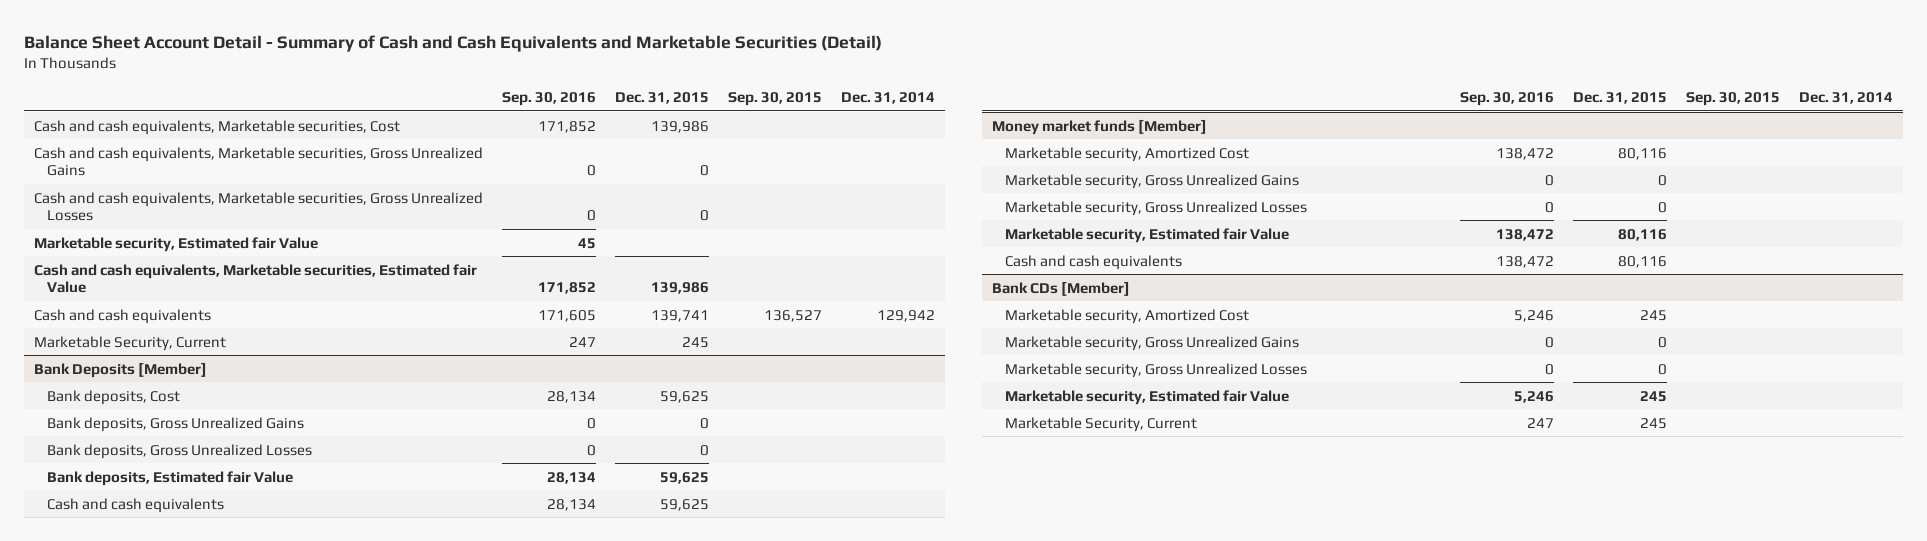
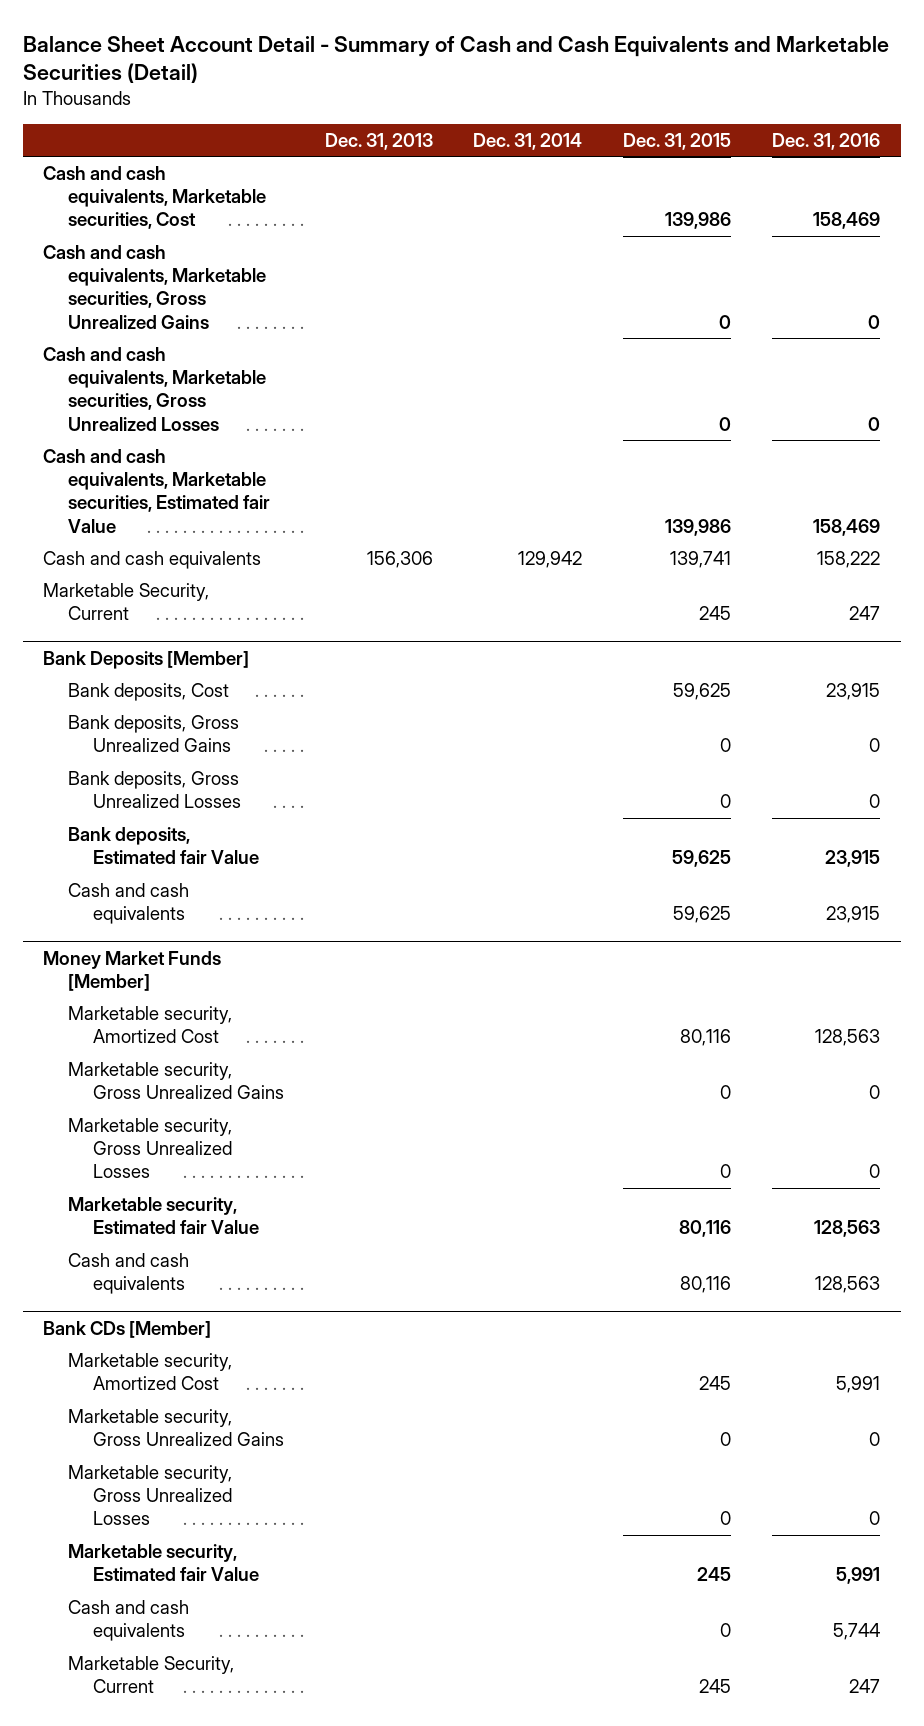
- | Sep. 30, 2016 | Dec. 31, 2015 | Sep. 30, 2015 | Dec. 31, 2014
+ | Dec. 31, 2013 | Dec. 31, 2014 | Dec. 31, 2015 | Dec. 31, 2016
- Marketable security, Estimated fair Value | 45 | | |
- Money market funds [Member]
+ Money Market Funds [Member]
@ Bank CDs [Member]
+ Cash and cash equivalents | | | 0 | 5,744

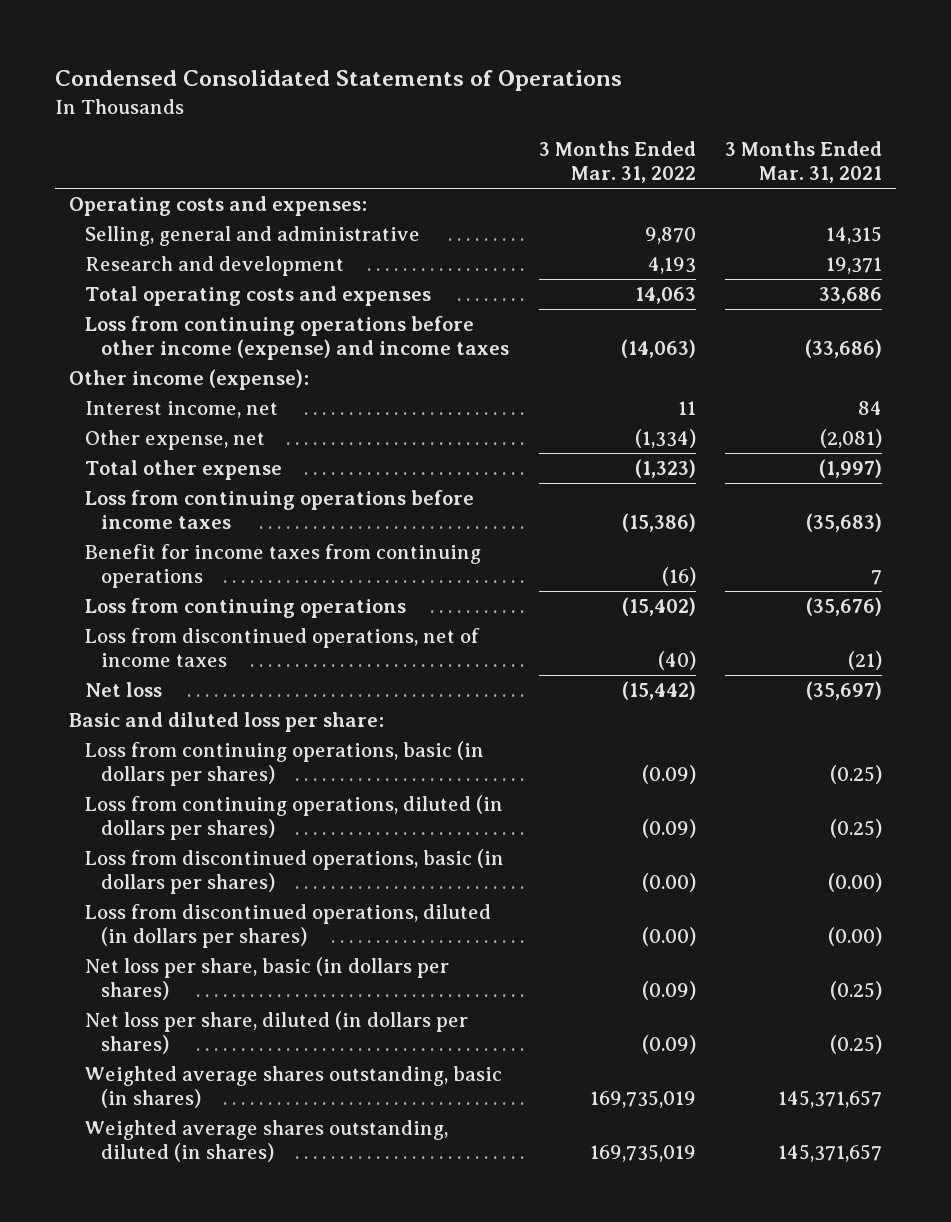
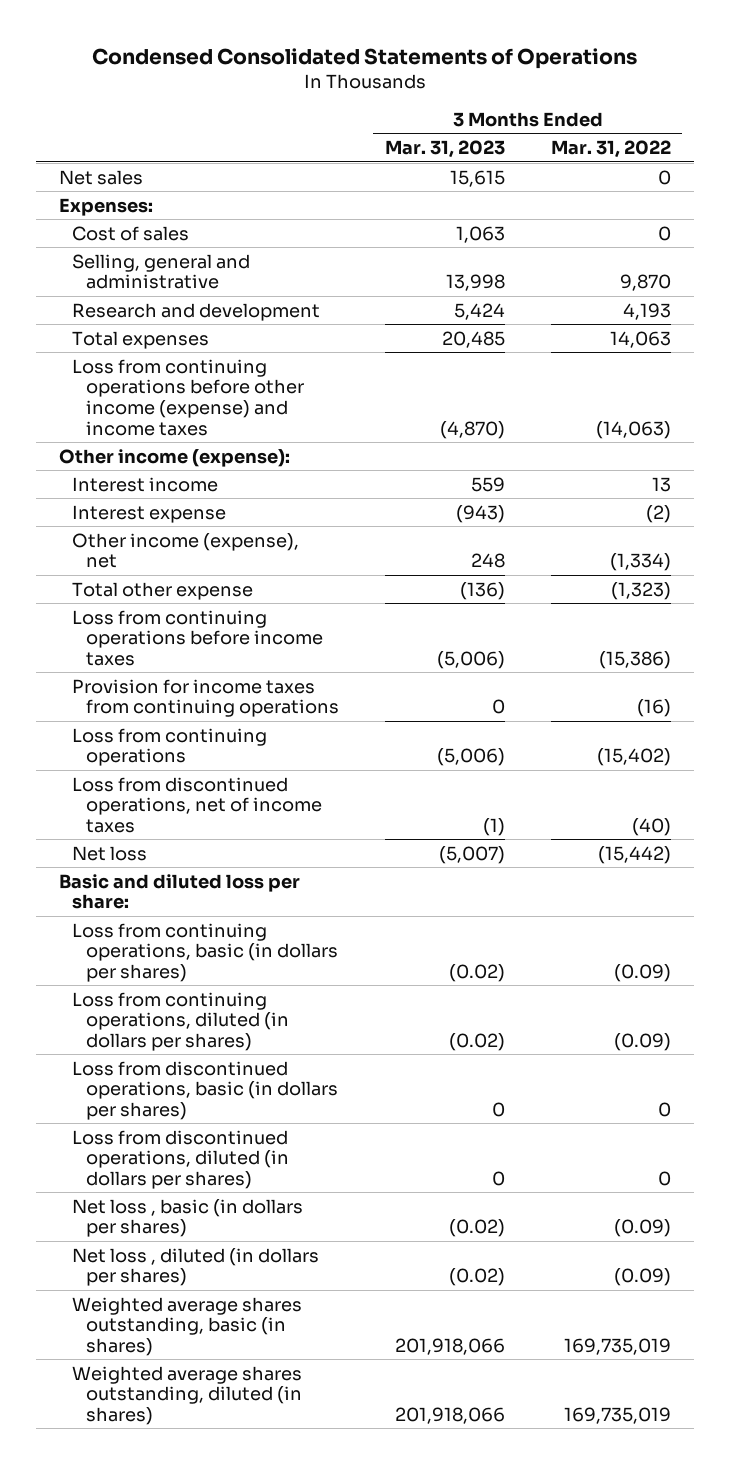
- | 3 Months Ended Mar. 31, 2022 | 3 Months Ended Mar. 31, 2021
+ | 3 Months Ended Mar. 31, 2023 | 3 Months Ended Mar. 31, 2022
- Operating costs and expenses:
+ Net sales | 15,615 | 0
+ Expenses:
+ Cost of sales | 1,063 | 0
- Total operating costs and expenses | 14,063 | 33,686
+ Total expenses | 20,485 | 14,063
- Interest income, net | 11 | 84
- Other expense, net | (1,334) | (2,081)
+ Interest income | 559 | 13
+ Interest expense | (943) | (2)
+ Other income (expense), net | 248 | (1,334)
- Benefit for income taxes from continuing operations | (16) | 7
+ Provision for income taxes from continuing operations | 0 | (16)
- Loss from discontinued operations, basic (in dollars per shares) | (0.00) | (0.00)
- Loss from discontinued operations, diluted (in dollars per shares) | (0.00) | (0.00)
- Net loss per share, basic (in dollars per shares) | (0.09) | (0.25)
- Net loss per share, diluted (in dollars per shares) | (0.09) | (0.25)
+ Loss from discontinued operations, basic (in dollars per shares) | 0 | 0
+ Loss from discontinued operations, diluted (in dollars per shares) | 0 | 0
+ Net loss , basic (in dollars per shares) | (0.02) | (0.09)
+ Net loss , diluted (in dollars per shares) | (0.02) | (0.09)

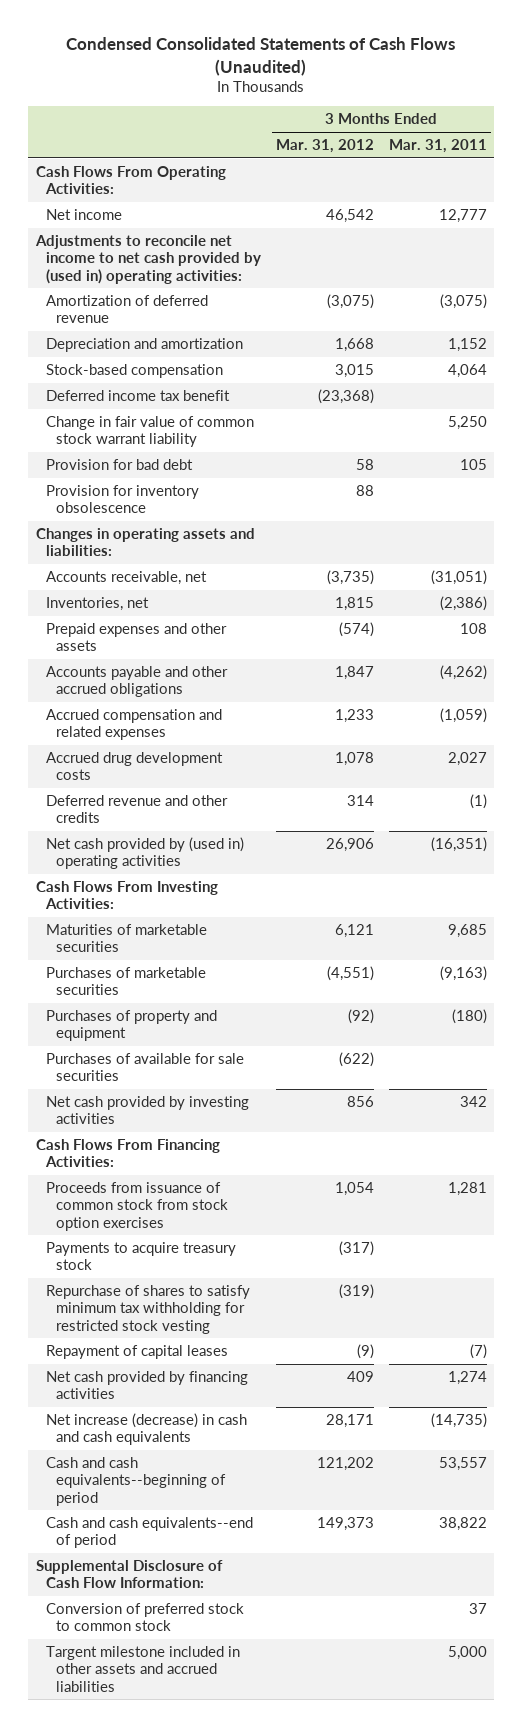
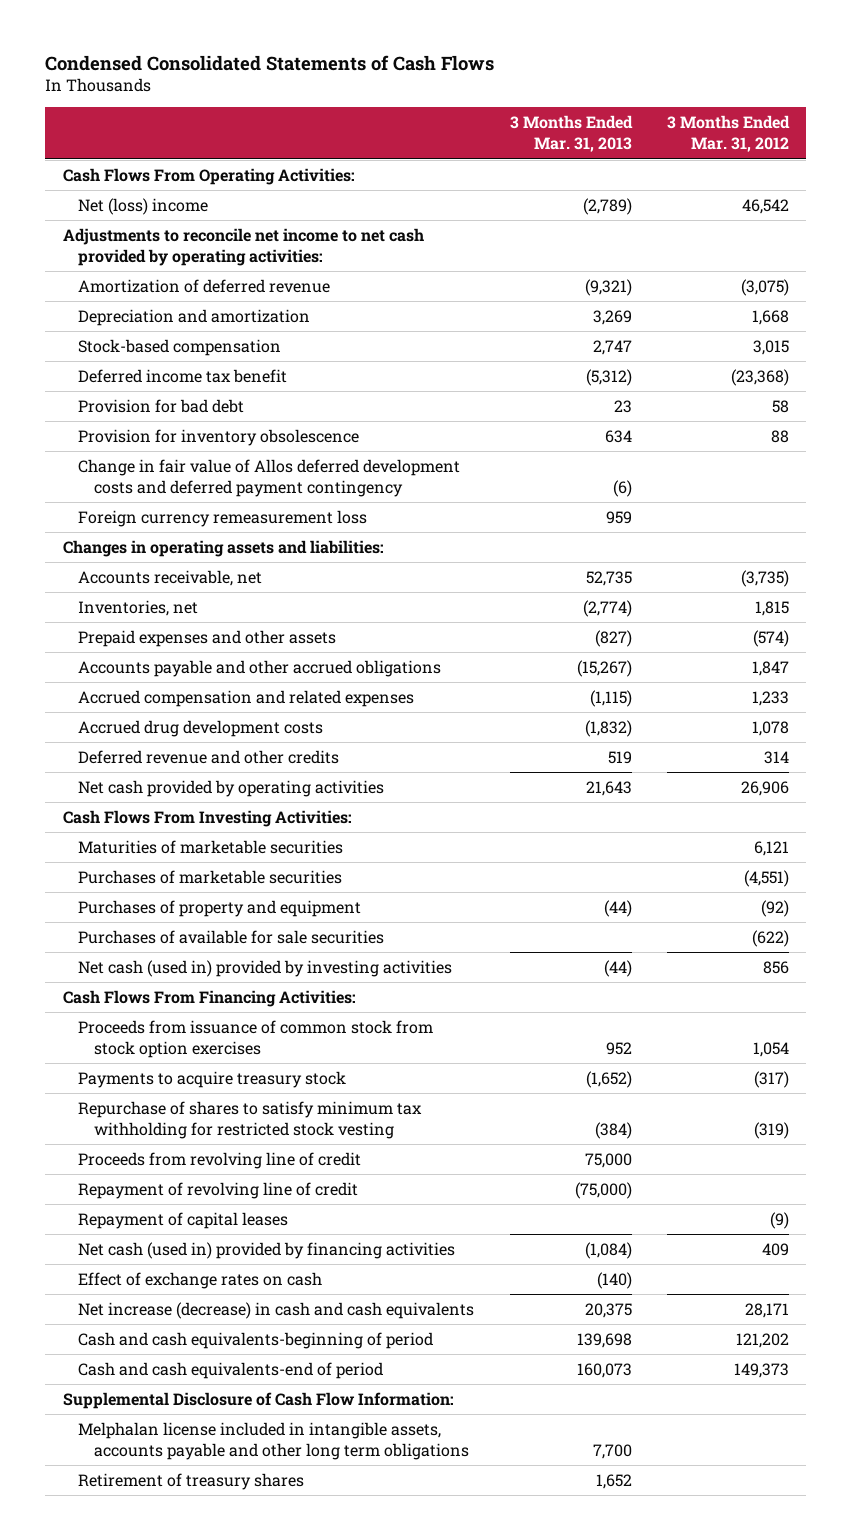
- Condensed Consolidated Statements of Cash Flows (Unaudited)
+ Condensed Consolidated Statements of Cash Flows
- | 3 Months Ended Mar. 31, 2012 | 3 Months Ended Mar. 31, 2011
+ | 3 Months Ended Mar. 31, 2013 | 3 Months Ended Mar. 31, 2012
- Net income | 46,542 | 12,777
- Adjustments to reconcile net income to net cash provided by (used in) operating activities:
+ Net (loss) income | (2,789) | 46,542
+ Adjustments to reconcile net income to net cash provided by operating activities:
- Change in fair value of common stock warrant liability | | 5,250
+ Change in fair value of Allos deferred development costs and deferred payment contingency | (6) |
+ Foreign currency remeasurement loss | 959 |
- Net cash provided by (used in) operating activities | 26,906 | (16,351)
+ Net cash provided by operating activities | 21,643 | 26,906
- Net cash provided by investing activities | 856 | 342
+ Net cash (used in) provided by investing activities | (44) | 856
+ Proceeds from revolving line of credit | 75,000 |
+ Repayment of revolving line of credit | (75,000) |
- Net cash provided by financing activities | 409 | 1,274
+ Net cash (used in) provided by financing activities | (1,084) | 409
+ Effect of exchange rates on cash | (140) |
- Cash and cash equivalents--beginning of period | 121,202 | 53,557
- Cash and cash equivalents--end of period | 149,373 | 38,822
+ Cash and cash equivalents-beginning of period | 139,698 | 121,202
+ Cash and cash equivalents-end of period | 160,073 | 149,373
- Conversion of preferred stock to common stock | | 37
- Targent milestone included in other assets and accrued liabilities | | 5,000
+ Melphalan license included in intangible assets, accounts payable and other long term obligations | 7,700 |
+ Retirement of treasury shares | 1,652 |

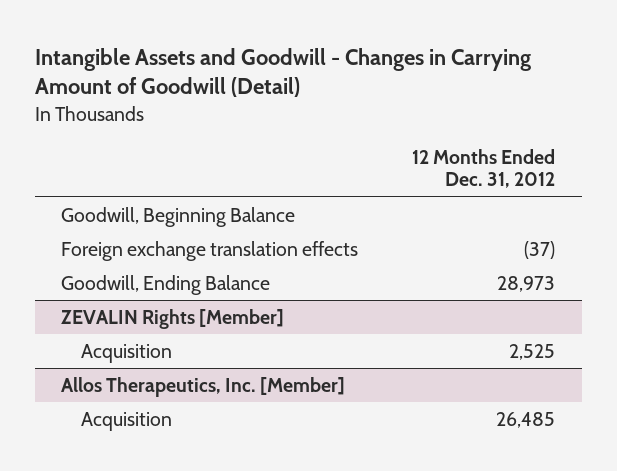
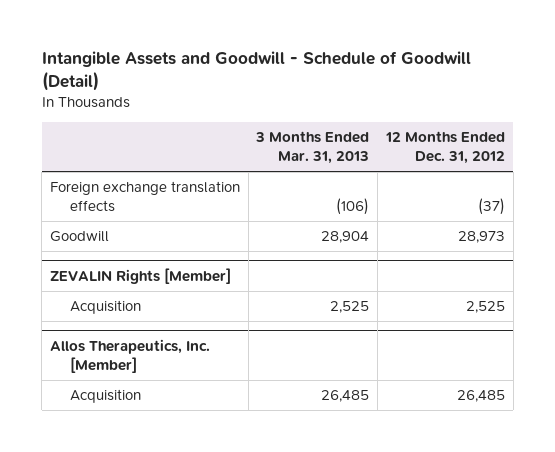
- Intangible Assets and Goodwill - Changes in Carrying Amount of Goodwill (Detail)
+ Intangible Assets and Goodwill - Schedule of Goodwill (Detail)
- | 12 Months Ended Dec. 31, 2012
+ | 3 Months Ended Mar. 31, 2013 | 12 Months Ended Dec. 31, 2012
- Goodwill, Beginning Balance
- Goodwill, Ending Balance | 28,973
+ Goodwill | 28,904 | 28,973

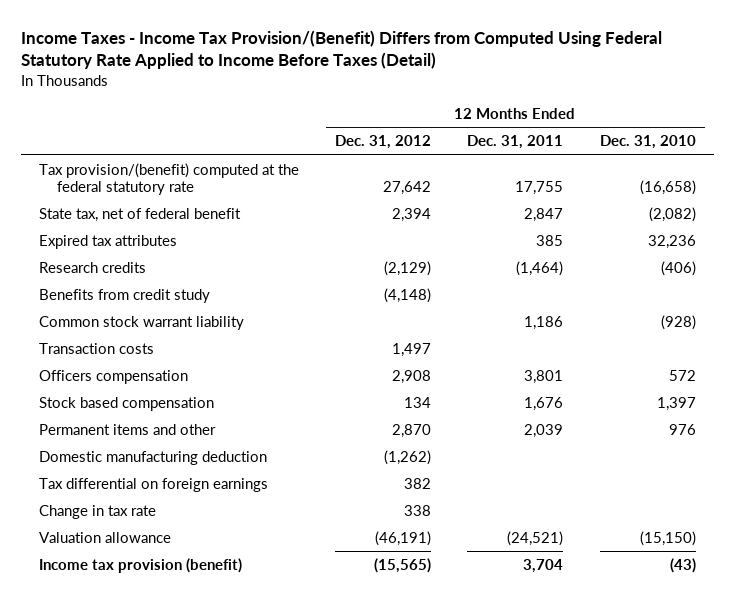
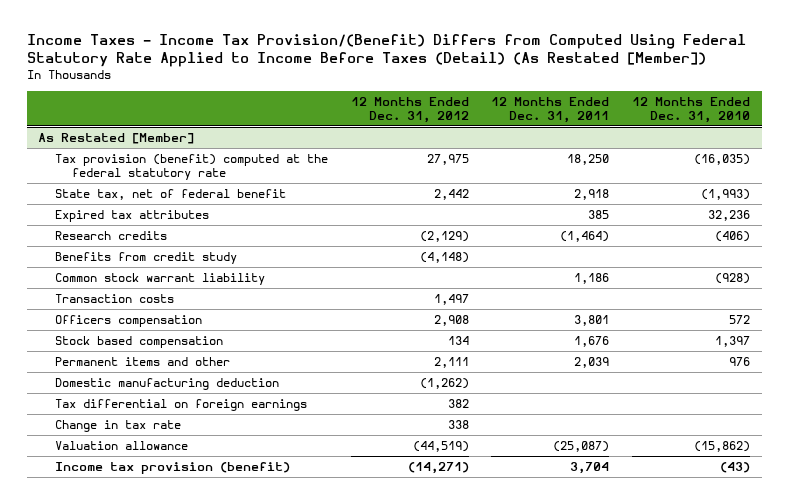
- Income Taxes - Income Tax Provision/(Benefit) Differs from Computed Using Federal Statutory Rate Applied to Income Before Taxes (Detail)
+ Income Taxes - Income Tax Provision/(Benefit) Differs from Computed Using Federal Statutory Rate Applied to Income Before Taxes (Detail) (As Restated [Member])
- Tax provision/(benefit) computed at the federal statutory rate | 27,642 | 17,755 | (16,658)
- State tax, net of federal benefit | 2,394 | 2,847 | (2,082)
+ As Restated [Member]
+ Tax provision (benefit) computed at the federal statutory rate | 27,975 | 18,250 | (16,035)
+ State tax, net of federal benefit | 2,442 | 2,918 | (1,993)
- Permanent items and other | 2,870 | 2,039 | 976
+ Permanent items and other | 2,111 | 2,039 | 976
- Valuation allowance | (46,191) | (24,521) | (15,150)
- Income tax provision (benefit) | (15,565) | 3,704 | (43)
+ Valuation allowance | (44,519) | (25,087) | (15,862)
+ Income tax provision (benefit) | (14,271) | 3,704 | (43)

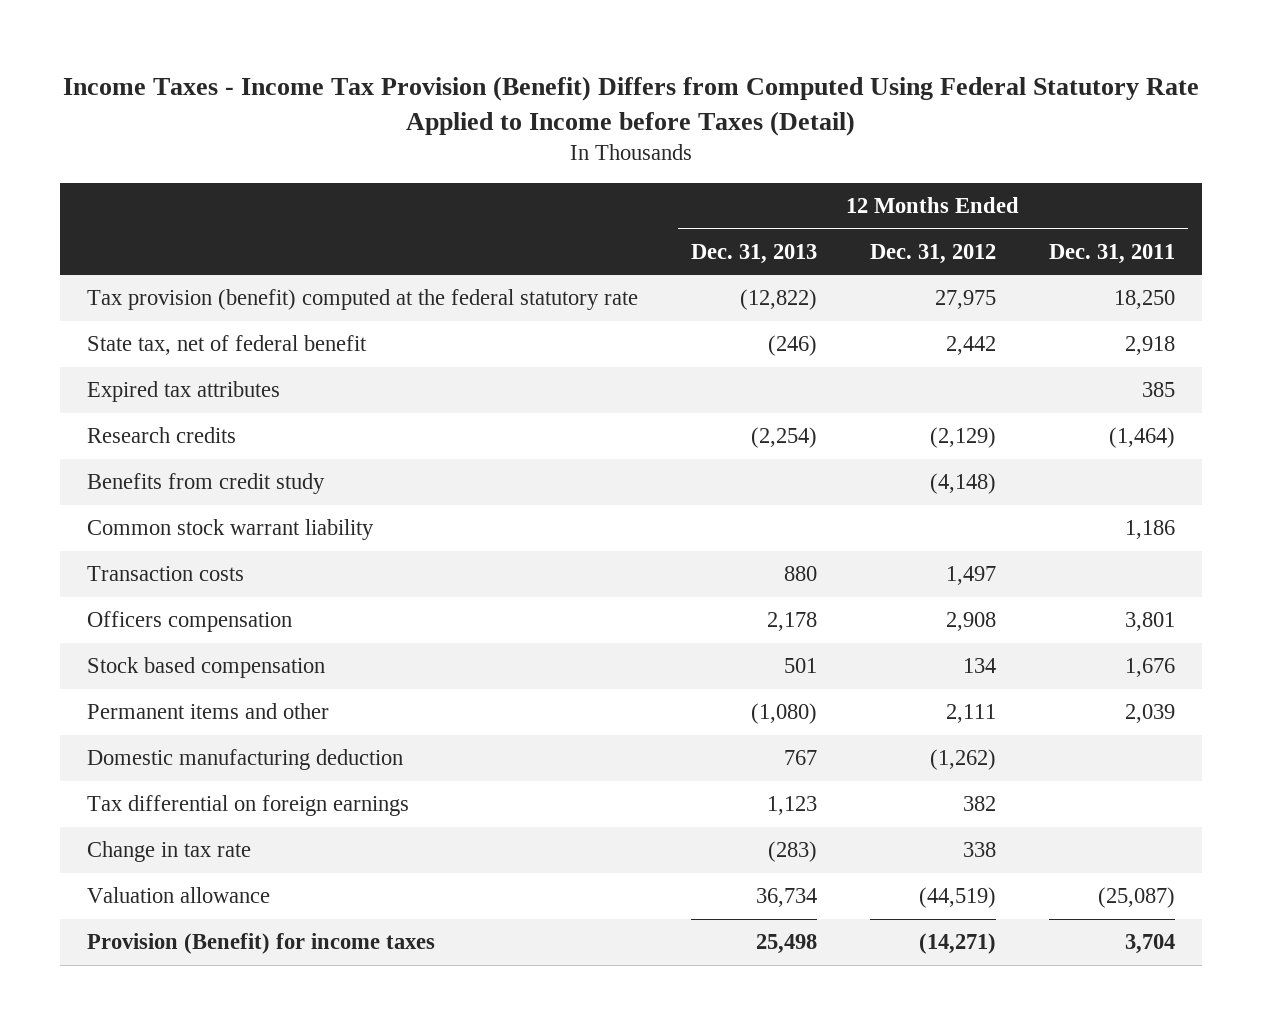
- Income Taxes - Income Tax Provision/(Benefit) Differs from Computed Using Federal Statutory Rate Applied to Income Before Taxes (Detail) (As Restated [Member])
+ Income Taxes - Income Tax Provision (Benefit) Differs from Computed Using Federal Statutory Rate Applied to Income before Taxes (Detail)
- | 12 Months Ended Dec. 31, 2012 | 12 Months Ended Dec. 31, 2011 | 12 Months Ended Dec. 31, 2010
+ | 12 Months Ended Dec. 31, 2013 | 12 Months Ended Dec. 31, 2012 | 12 Months Ended Dec. 31, 2011
- As Restated [Member]
- Income tax provision (benefit) | (14,271) | 3,704 | (43)
+ Provision (Benefit) for income taxes | 25,498 | (14,271) | 3,704

